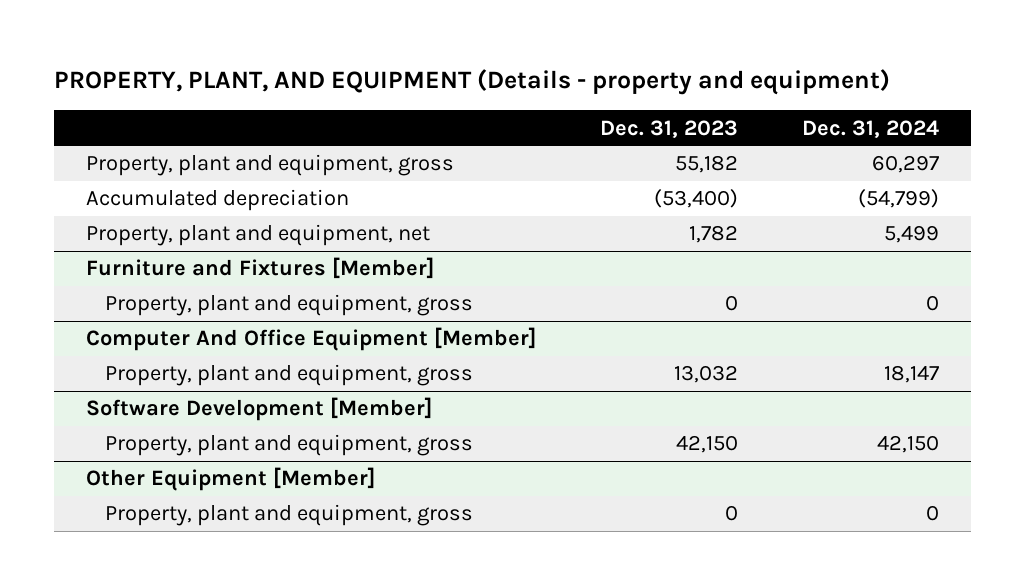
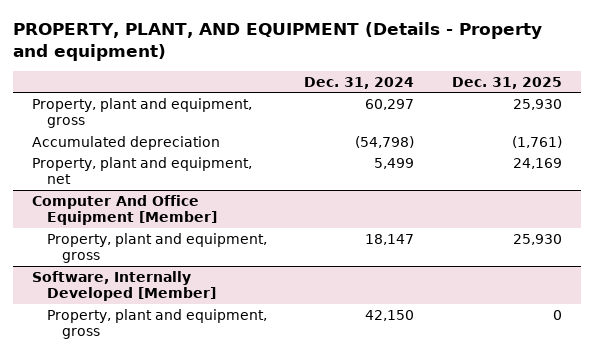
- PROPERTY, PLANT, AND EQUIPMENT (Details - property and equipment)
+ PROPERTY, PLANT, AND EQUIPMENT (Details - Property and equipment)
- | Dec. 31, 2023 | Dec. 31, 2024
+ | Dec. 31, 2024 | Dec. 31, 2025
- Accumulated depreciation | (53,400) | (54,799)
+ Accumulated depreciation | (54,798) | (1,761)
- Furniture and Fixtures [Member]
- Property, plant and equipment, gross | 0 | 0
- Software Development [Member]
+ Software, Internally Developed [Member]
- Other Equipment [Member]
- Property, plant and equipment, gross | 0 | 0

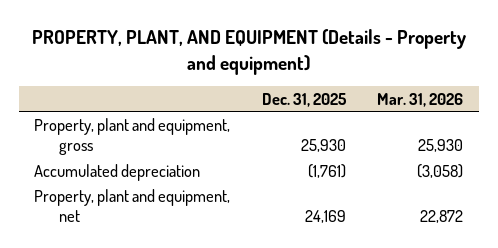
- | Dec. 31, 2024 | Dec. 31, 2025
+ | Dec. 31, 2025 | Mar. 31, 2026
- Computer And Office Equipment [Member]
- Property, plant and equipment, gross | 18,147 | 25,930
- Software, Internally Developed [Member]
- Property, plant and equipment, gross | 42,150 | 0

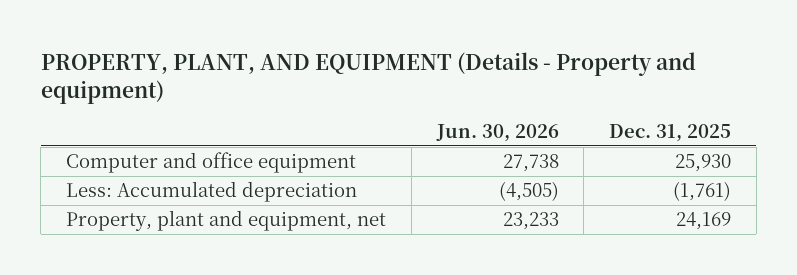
- | Dec. 31, 2025 | Mar. 31, 2026
+ | Jun. 30, 2026 | Dec. 31, 2025
- Property, plant and equipment, gross | 25,930 | 25,930
- Accumulated depreciation | (1,761) | (3,058)
+ Computer and office equipment | 27,738 | 25,930
+ Less: Accumulated depreciation | (4,505) | (1,761)

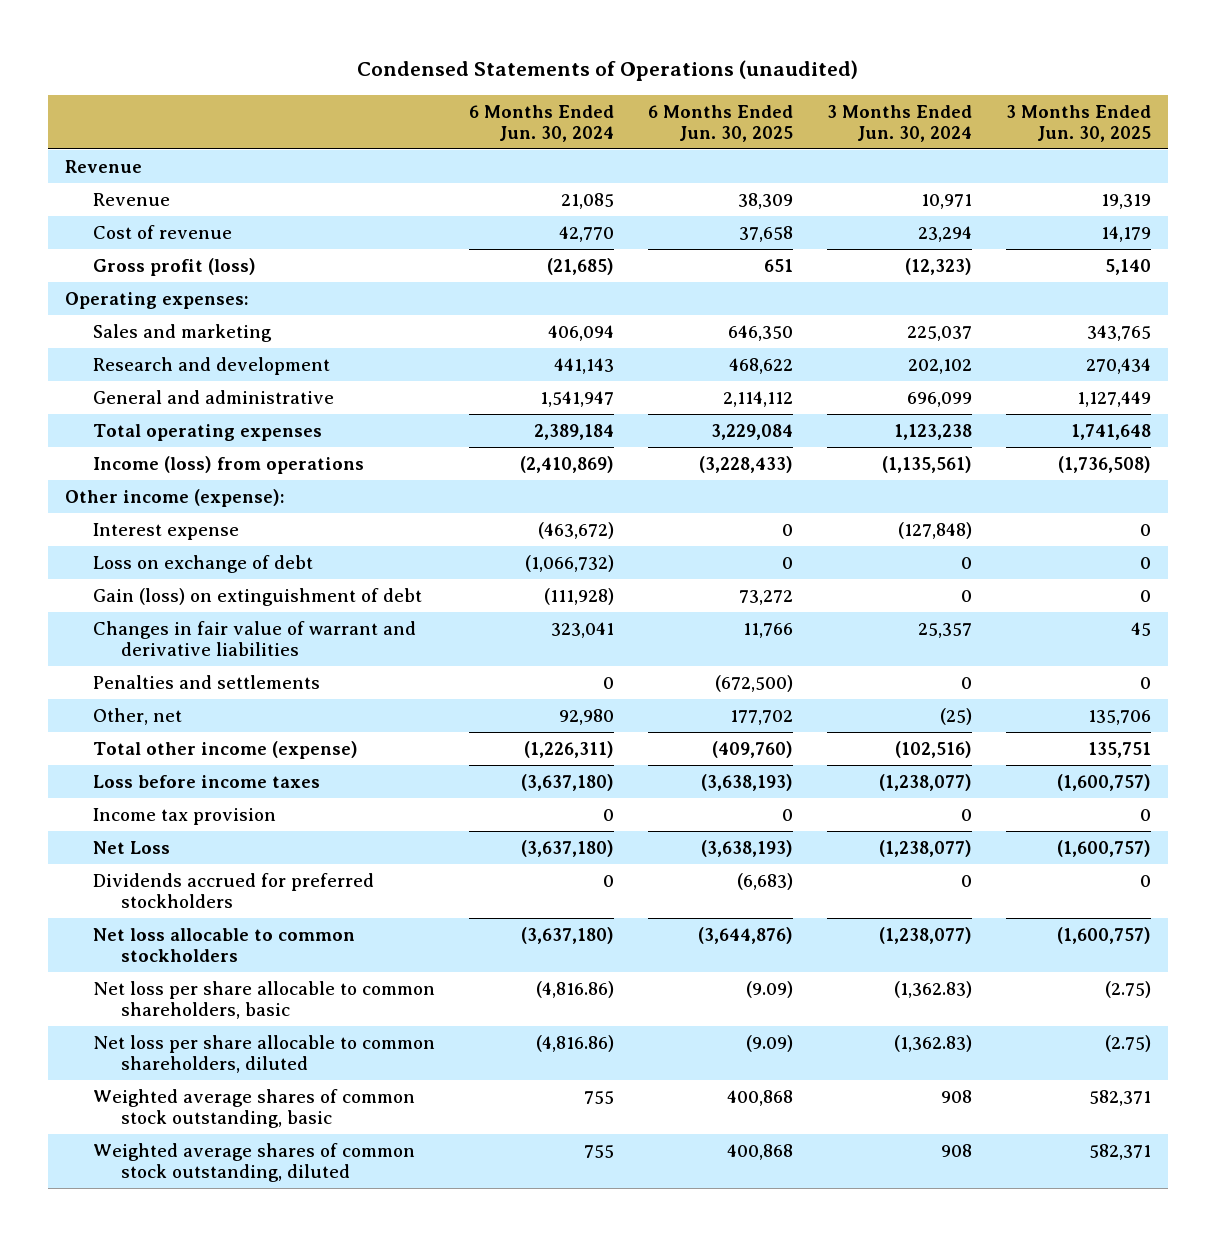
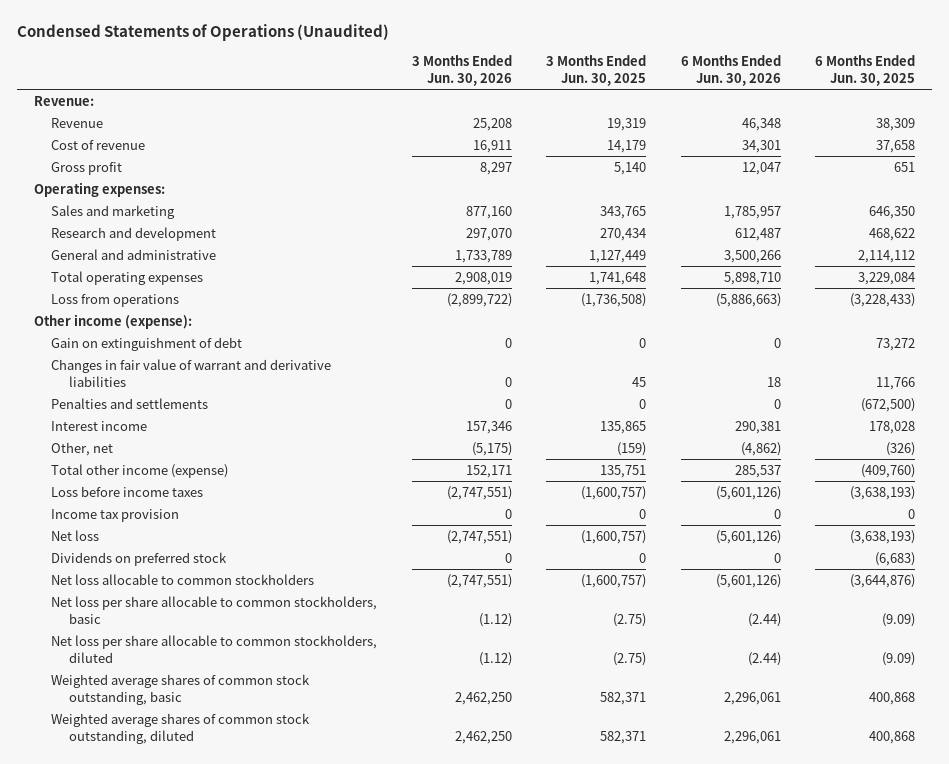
- Condensed Statements of Operations (unaudited)
+ Condensed Statements of Operations (Unaudited)
- | 6 Months Ended Jun. 30, 2024 | 6 Months Ended Jun. 30, 2025 | 3 Months Ended Jun. 30, 2024 | 3 Months Ended Jun. 30, 2025
+ | 3 Months Ended Jun. 30, 2026 | 3 Months Ended Jun. 30, 2025 | 6 Months Ended Jun. 30, 2026 | 6 Months Ended Jun. 30, 2025
- Revenue
+ Revenue:
- Gross profit (loss) | (21,685) | 651 | (12,323) | 5,140
+ Gross profit | 8,297 | 5,140 | 12,047 | 651
- Income (loss) from operations | (2,410,869) | (3,228,433) | (1,135,561) | (1,736,508)
+ Loss from operations | (2,899,722) | (1,736,508) | (5,886,663) | (3,228,433)
- Interest expense | (463,672) | 0 | (127,848) | 0
- Loss on exchange of debt | (1,066,732) | 0 | 0 | 0
- Gain (loss) on extinguishment of debt | (111,928) | 73,272 | 0 | 0
+ Gain on extinguishment of debt | 0 | 0 | 0 | 73,272
- Other, net | 92,980 | 177,702 | (25) | 135,706
+ Interest income | 157,346 | 135,865 | 290,381 | 178,028
+ Other, net | (5,175) | (159) | (4,862) | (326)
- Net Loss | (3,637,180) | (3,638,193) | (1,238,077) | (1,600,757)
- Dividends accrued for preferred stockholders | 0 | (6,683) | 0 | 0
+ Net loss | (2,747,551) | (1,600,757) | (5,601,126) | (3,638,193)
+ Dividends on preferred stock | 0 | 0 | 0 | (6,683)
- Net loss per share allocable to common shareholders, basic | (4,816.86) | (9.09) | (1,362.83) | (2.75)
- Net loss per share allocable to common shareholders, diluted | (4,816.86) | (9.09) | (1,362.83) | (2.75)
+ Net loss per share allocable to common stockholders, basic | (1.12) | (2.75) | (2.44) | (9.09)
+ Net loss per share allocable to common stockholders, diluted | (1.12) | (2.75) | (2.44) | (9.09)

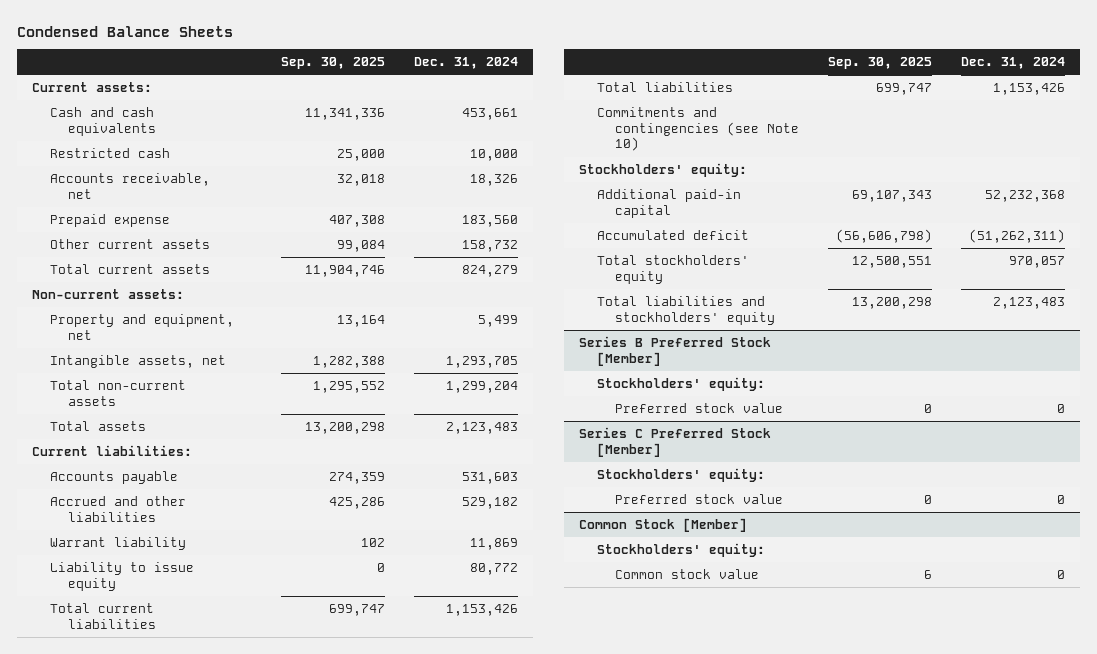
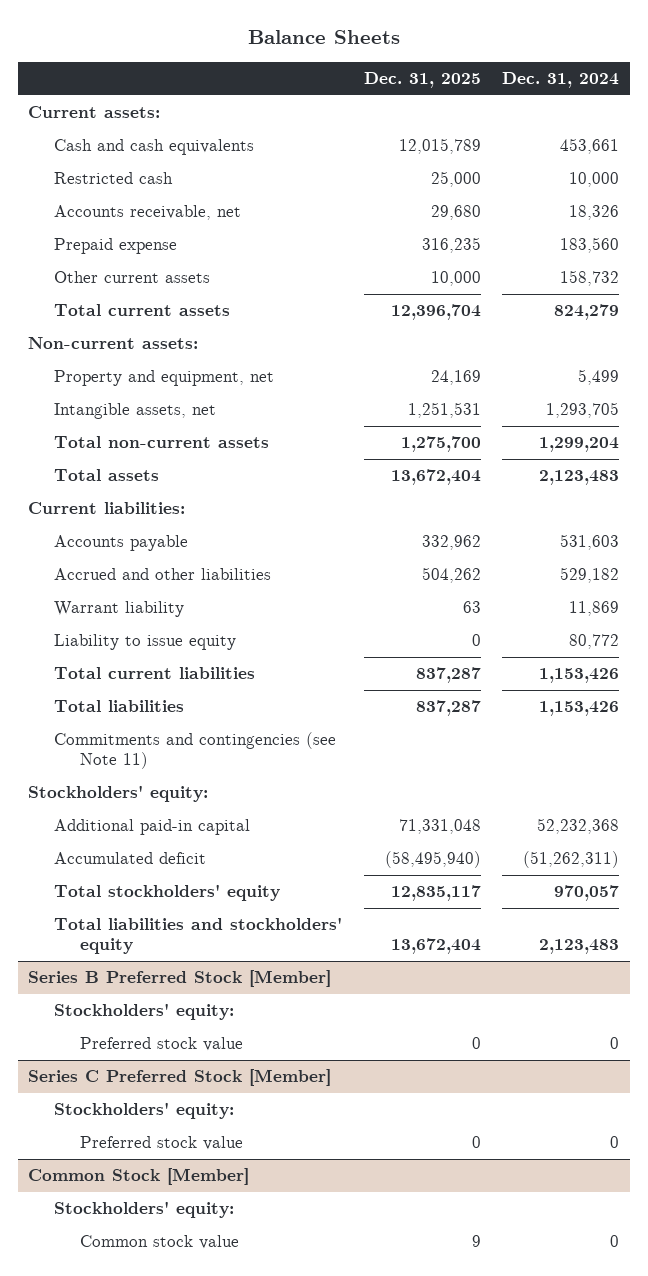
- Condensed Balance Sheets
+ Balance Sheets
- | Sep. 30, 2025 | Dec. 31, 2024
+ | Dec. 31, 2025 | Dec. 31, 2024
- Commitments and contingencies (see Note 10)
+ Commitments and contingencies (see Note 11)

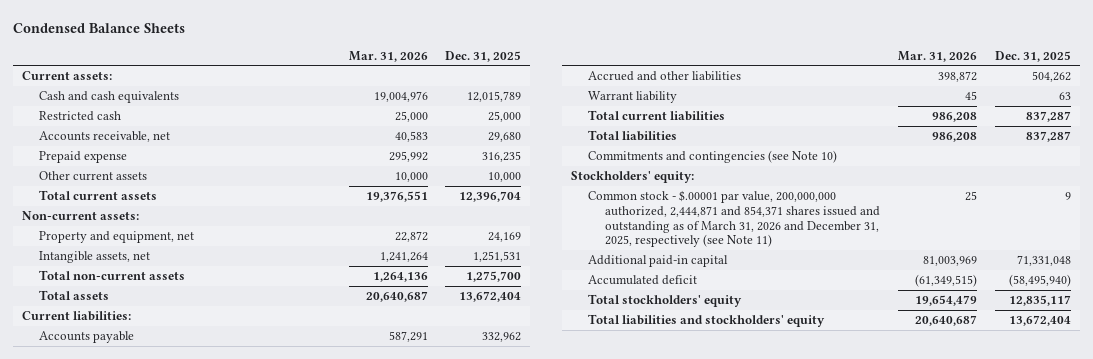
- Balance Sheets
+ Condensed Balance Sheets
- | Dec. 31, 2025 | Dec. 31, 2024
+ | Mar. 31, 2026 | Dec. 31, 2025
- Liability to issue equity | 0 | 80,772
- Commitments and contingencies (see Note 11)
+ Commitments and contingencies (see Note 10)
+ Common stock - $.00001 par value, 200,000,000 authorized, 2,444,871 and 854,371 shares issued and outstanding as of March 31, 2026 and December 31, 2025, respectively (see Note 11) | 25 | 9
- Series B Preferred Stock [Member]
- Stockholders' equity:
- Preferred stock value | 0 | 0
- Series C Preferred Stock [Member]
- Stockholders' equity:
- Preferred stock value | 0 | 0
- Common Stock [Member]
- Stockholders' equity:
- Common stock value | 9 | 0

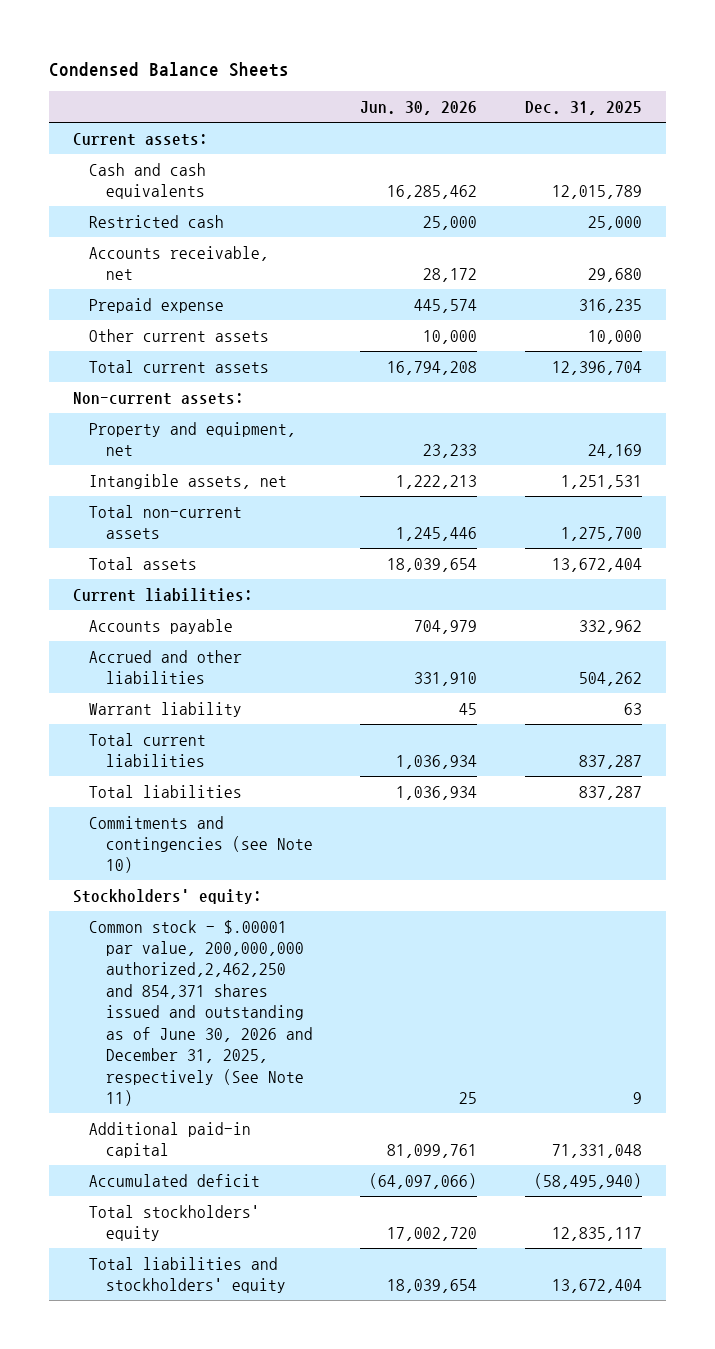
- | Mar. 31, 2026 | Dec. 31, 2025
+ | Jun. 30, 2026 | Dec. 31, 2025
- Common stock - $.00001 par value, 200,000,000 authorized, 2,444,871 and 854,371 shares issued and outstanding as of March 31, 2026 and December 31, 2025, respectively (see Note 11) | 25 | 9
+ Common stock - $.00001 par value, 200,000,000 authorized,2,462,250 and 854,371 shares issued and outstanding as of June 30, 2026 and December 31, 2025, respectively (See Note 11) | 25 | 9

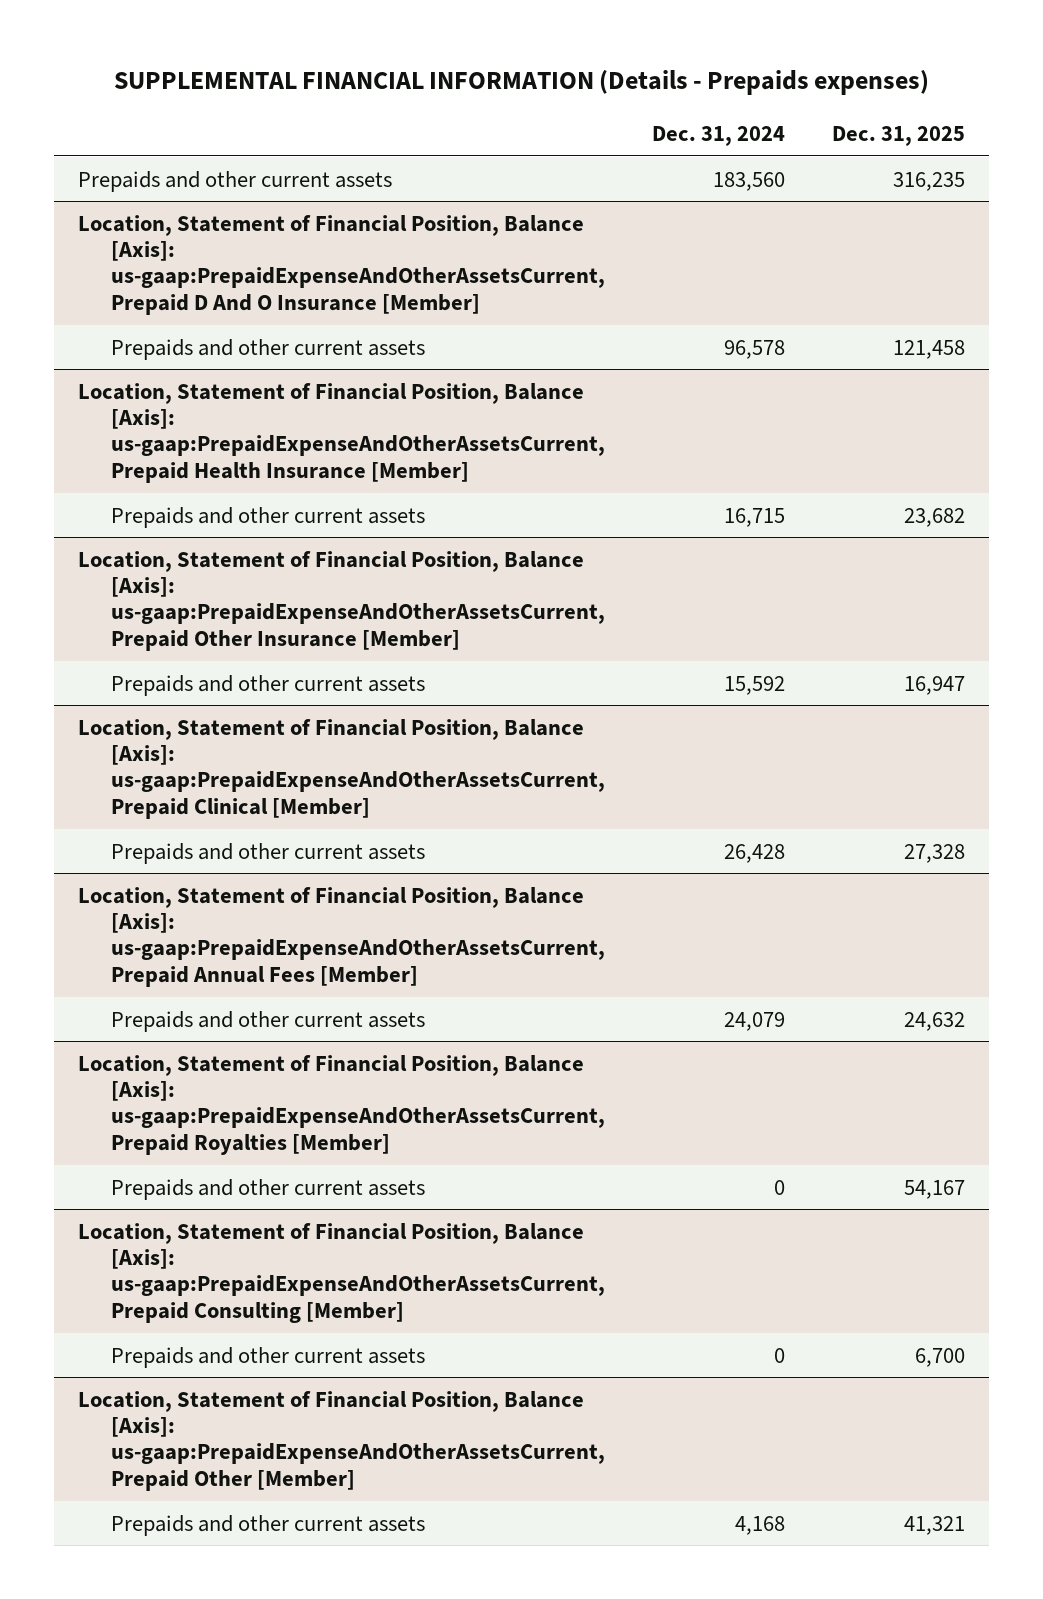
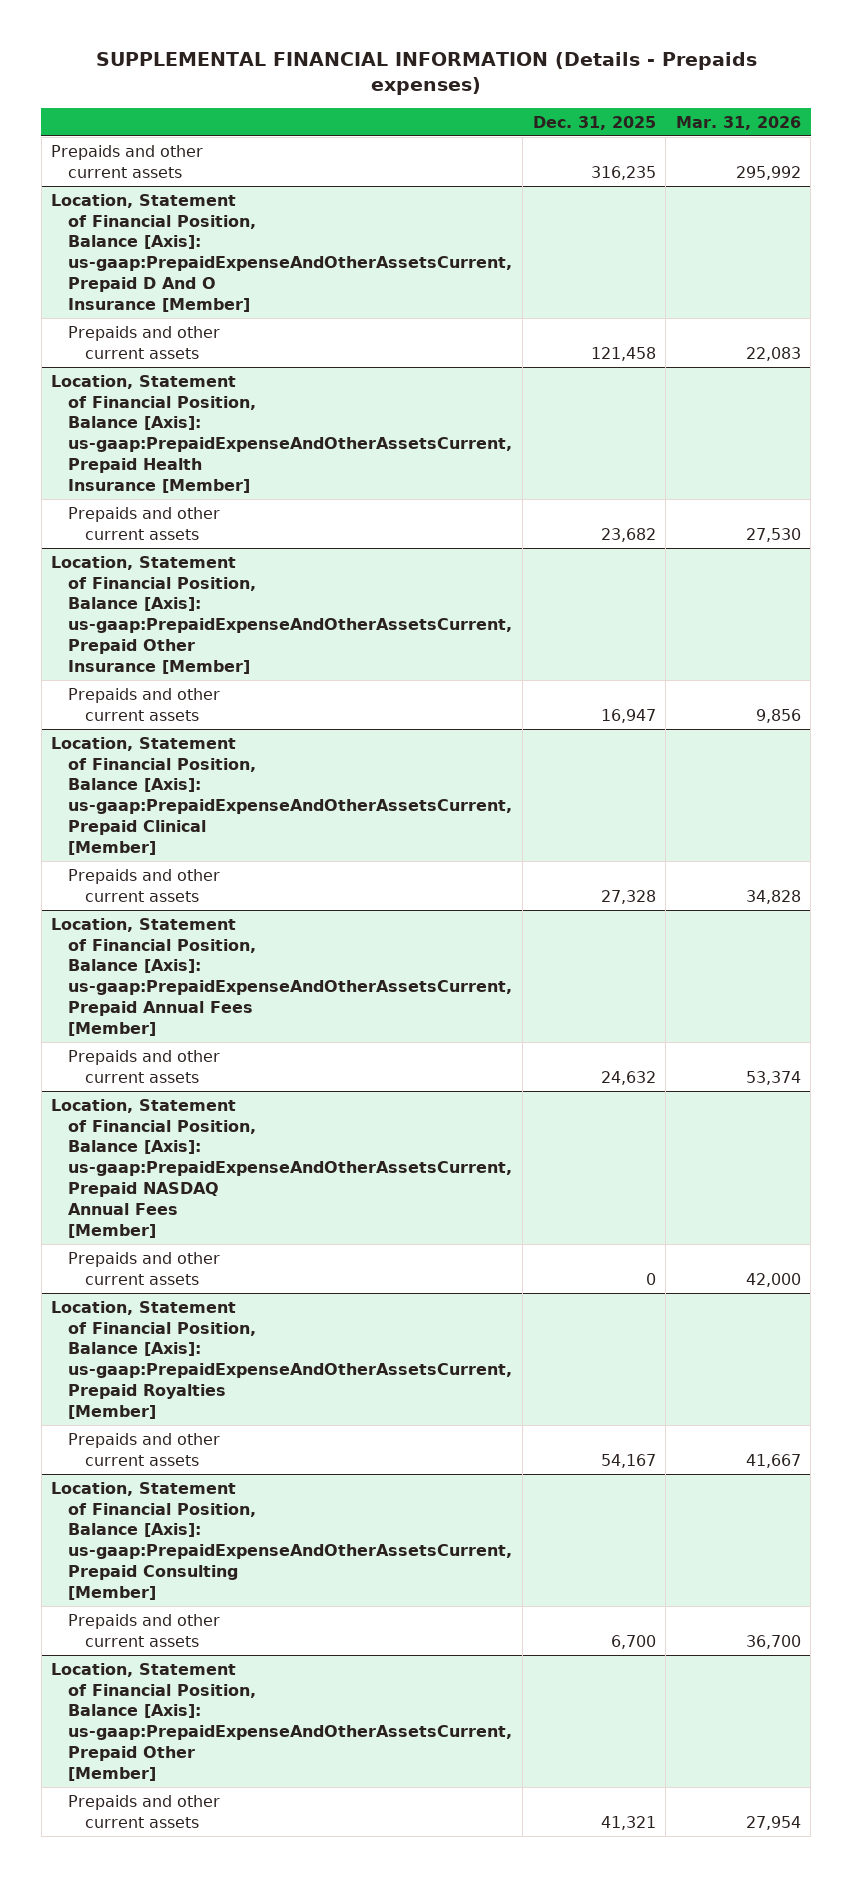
- | Dec. 31, 2024 | Dec. 31, 2025
+ | Dec. 31, 2025 | Mar. 31, 2026
+ Location, Statement of Financial Position, Balance [Axis]: us-gaap:PrepaidExpenseAndOtherAssetsCurrent, Prepaid NASDAQ Annual Fees [Member]
+ Prepaids and other current assets | 0 | 42,000

